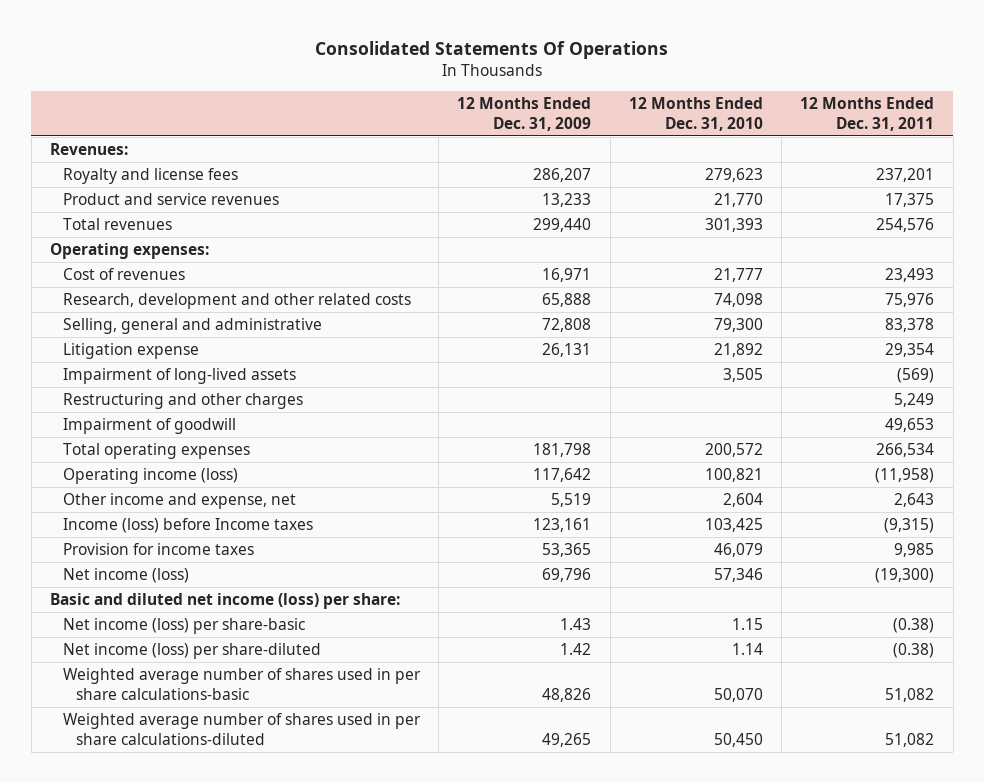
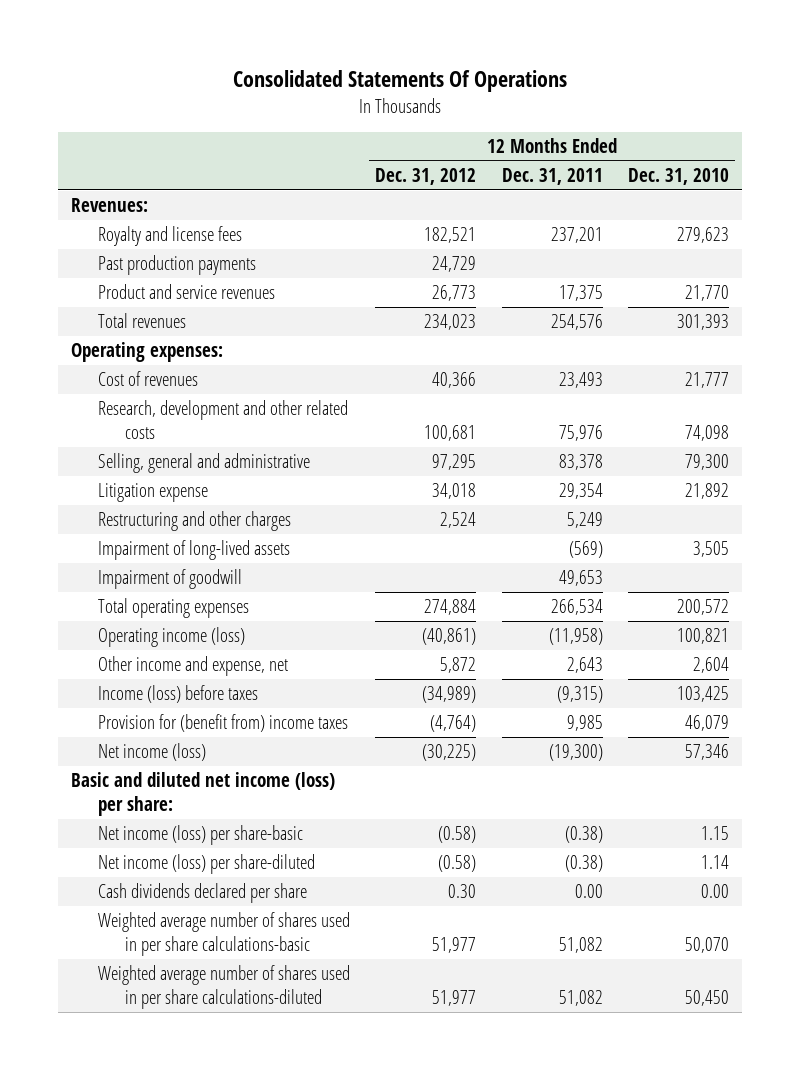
- | 12 Months Ended Dec. 31, 2009 | 12 Months Ended Dec. 31, 2010 | 12 Months Ended Dec. 31, 2011
+ | 12 Months Ended Dec. 31, 2012 | 12 Months Ended Dec. 31, 2011 | 12 Months Ended Dec. 31, 2010
+ Past production payments | 24,729 | |
moved down: Impairment of long-lived assets | | (569) | 3,505
- Income (loss) before Income taxes | 123,161 | 103,425 | (9,315)
- Provision for income taxes | 53,365 | 46,079 | 9,985
+ Income (loss) before taxes | (34,989) | (9,315) | 103,425
+ Provision for (benefit from) income taxes | (4,764) | 9,985 | 46,079
+ Cash dividends declared per share | 0.30 | 0.00 | 0.00

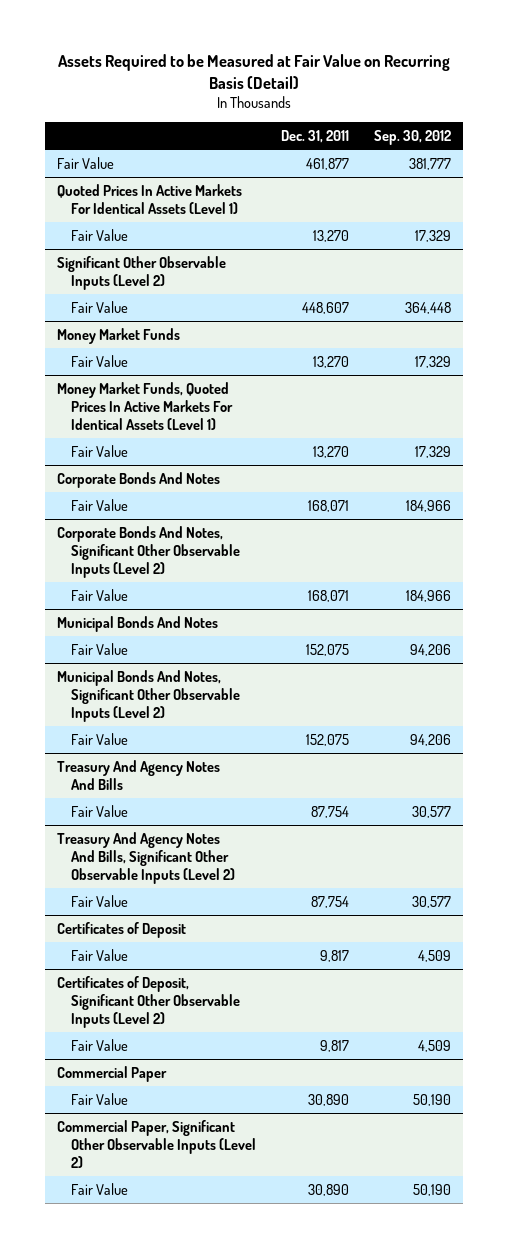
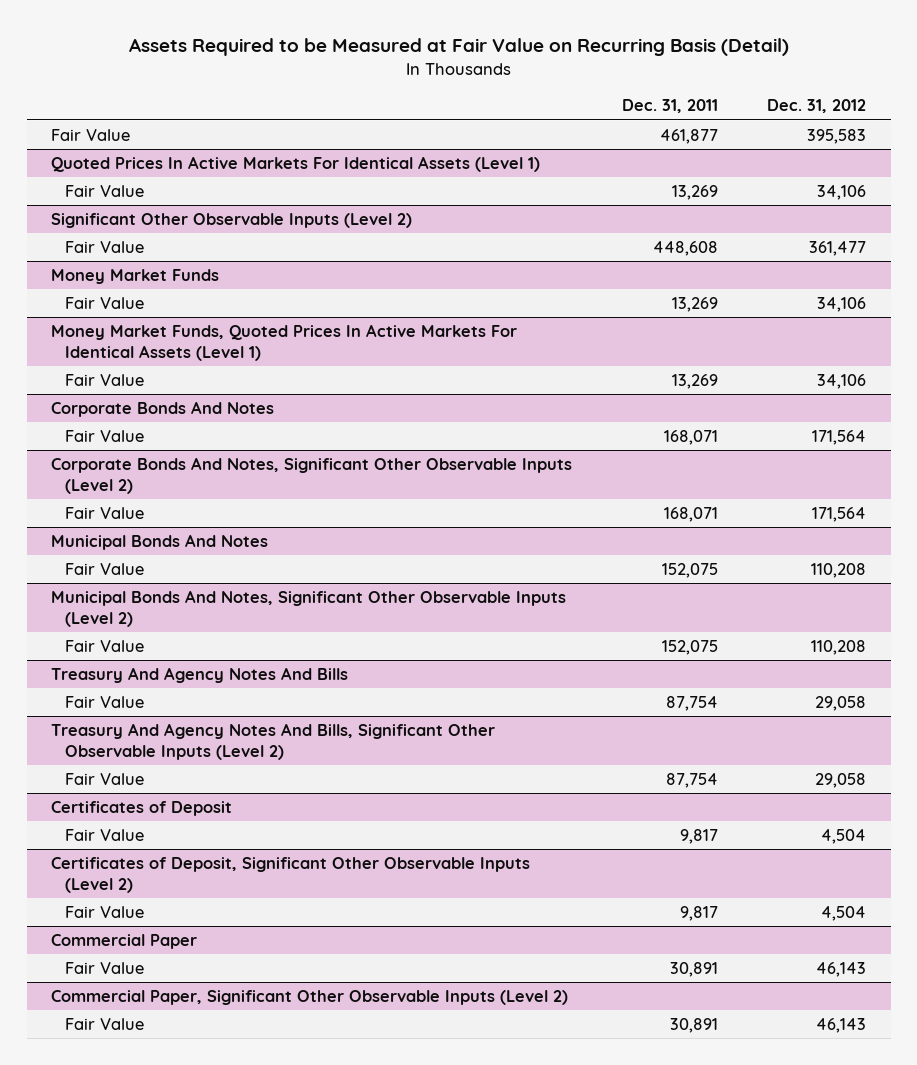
- | Dec. 31, 2011 | Sep. 30, 2012
+ | Dec. 31, 2011 | Dec. 31, 2012
@ Quoted Prices In Active Markets For Identical Assets (Level 1)
- Fair Value | 13,270 | 17,329
+ Fair Value | 13,269 | 34,106
@ Significant Other Observable Inputs (Level 2)
- Fair Value | 448,607 | 364,448
+ Fair Value | 448,608 | 361,477
@ Money Market Funds
- Fair Value | 13,270 | 17,329
+ Fair Value | 13,269 | 34,106
@ Money Market Funds, Quoted Prices In Active Markets For Identical Assets (Level 1)
- Fair Value | 13,270 | 17,329
+ Fair Value | 13,269 | 34,106
@ Commercial Paper
- Fair Value | 30,890 | 50,190
+ Fair Value | 30,891 | 46,143
@ Commercial Paper, Significant Other Observable Inputs (Level 2)
- Fair Value | 30,890 | 50,190
+ Fair Value | 30,891 | 46,143

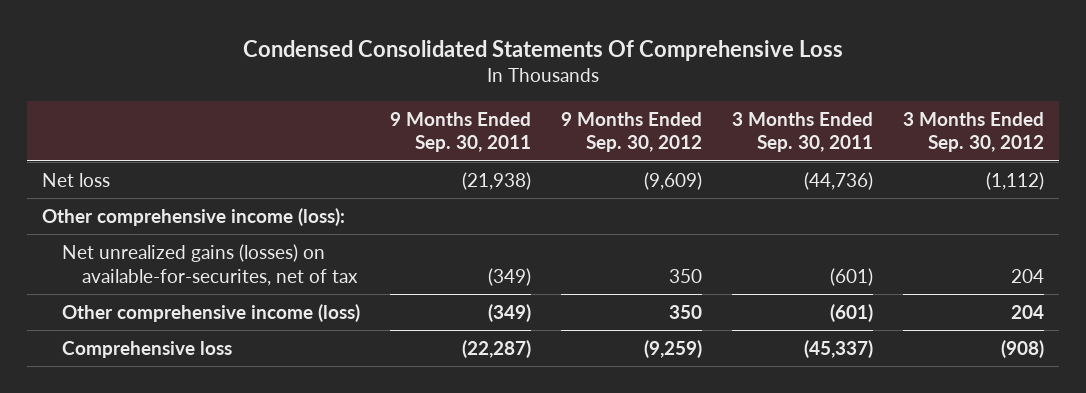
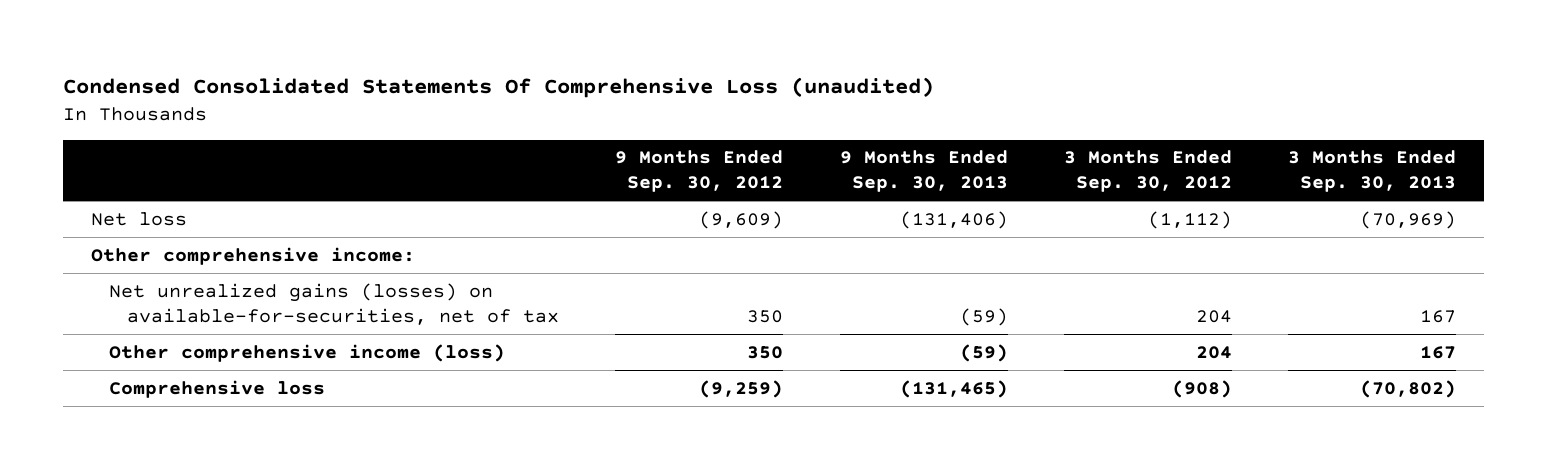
- Condensed Consolidated Statements Of Comprehensive Loss
+ Condensed Consolidated Statements Of Comprehensive Loss (unaudited)
- | 9 Months Ended Sep. 30, 2011 | 9 Months Ended Sep. 30, 2012 | 3 Months Ended Sep. 30, 2011 | 3 Months Ended Sep. 30, 2012
+ | 9 Months Ended Sep. 30, 2012 | 9 Months Ended Sep. 30, 2013 | 3 Months Ended Sep. 30, 2012 | 3 Months Ended Sep. 30, 2013
- Other comprehensive income (loss):
- Net unrealized gains (losses) on available-for-securites, net of tax | (349) | 350 | (601) | 204
+ Other comprehensive income:
+ Net unrealized gains (losses) on available-for-securities, net of tax | 350 | (59) | 204 | 167

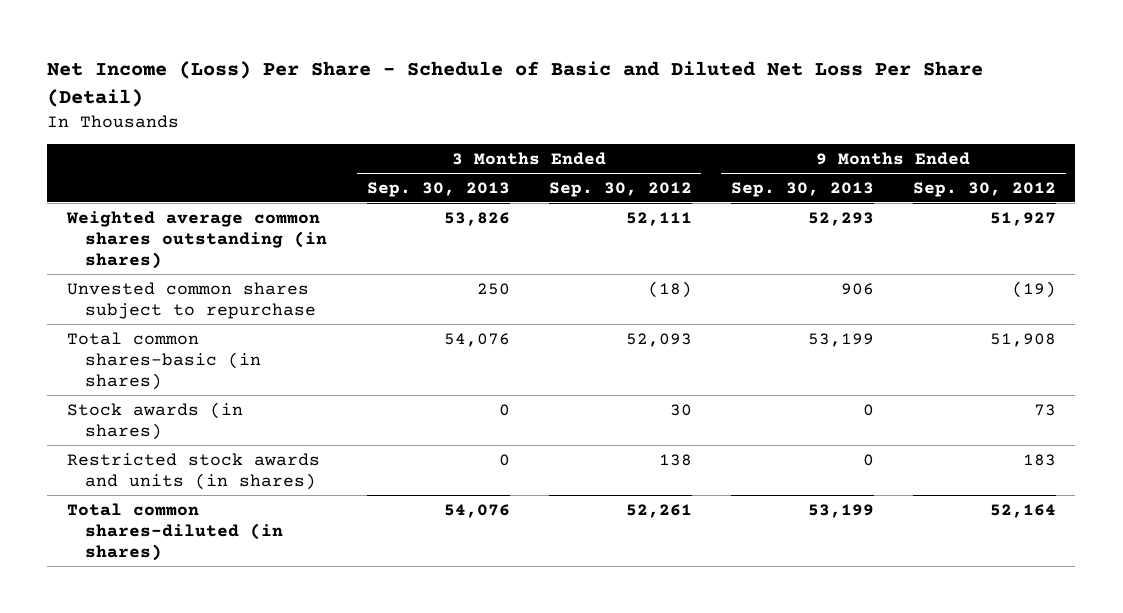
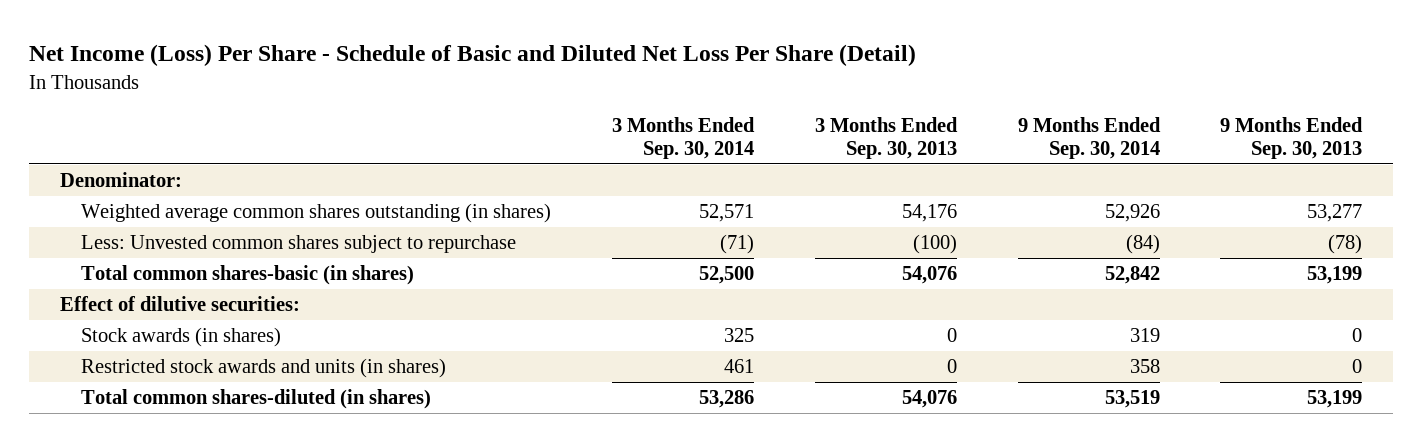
- | 3 Months Ended Sep. 30, 2013 | 3 Months Ended Sep. 30, 2012 | 9 Months Ended Sep. 30, 2013 | 9 Months Ended Sep. 30, 2012
+ | 3 Months Ended Sep. 30, 2014 | 3 Months Ended Sep. 30, 2013 | 9 Months Ended Sep. 30, 2014 | 9 Months Ended Sep. 30, 2013
- Weighted average common shares outstanding (in shares) | 53,826 | 52,111 | 52,293 | 51,927
- Unvested common shares subject to repurchase | 250 | (18) | 906 | (19)
+ Denominator:
+ Weighted average common shares outstanding (in shares) | 52,571 | 54,176 | 52,926 | 53,277
+ Less: Unvested common shares subject to repurchase | (71) | (100) | (84) | (78)
+ Effect of dilutive securities:

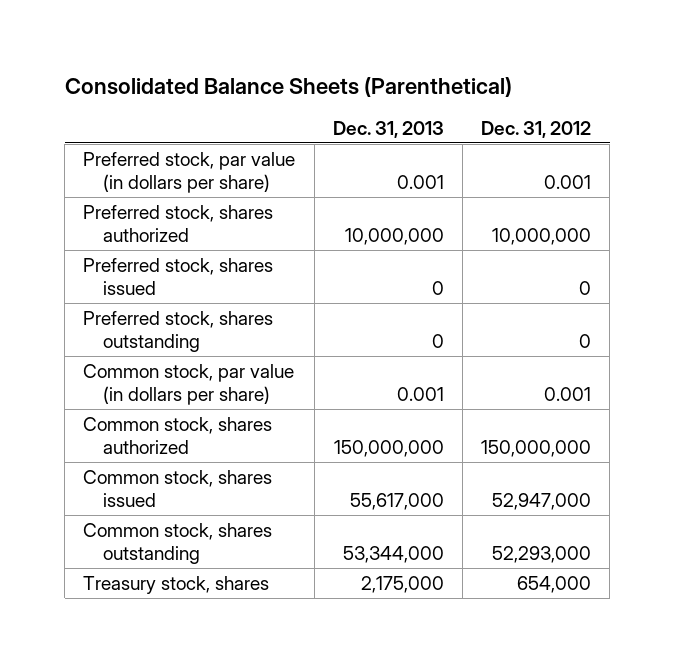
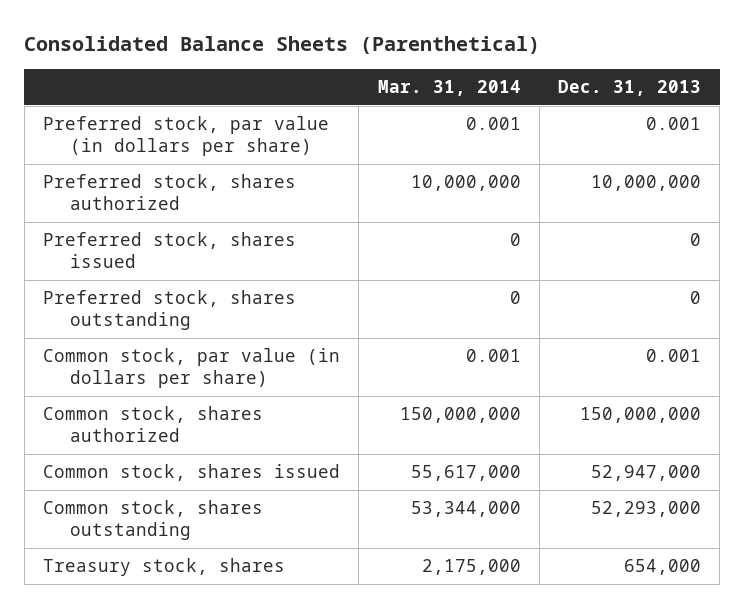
- | Dec. 31, 2013 | Dec. 31, 2012
+ | Mar. 31, 2014 | Dec. 31, 2013
- Common stock, shares issued | 55,617,000 | 52,947,000
- Common stock, shares outstanding | 53,344,000 | 52,293,000
- Treasury stock, shares | 2,175,000 | 654,000
+ Common stock, shares issued | 55,617,000 | 52,947,000
+ Common stock, shares outstanding | 53,344,000 | 52,293,000
+ Treasury stock, shares | 2,175,000 | 654,000

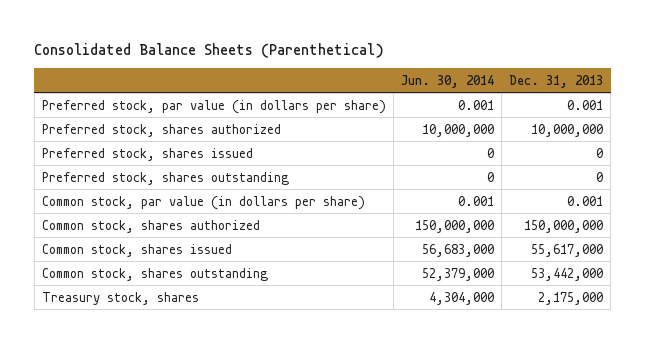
- | Mar. 31, 2014 | Dec. 31, 2013
+ | Jun. 30, 2014 | Dec. 31, 2013
- Common stock, shares issued | 55,617,000 | 52,947,000
- Common stock, shares outstanding | 53,344,000 | 52,293,000
- Treasury stock, shares | 2,175,000 | 654,000
+ Common stock, shares issued | 56,683,000 | 55,617,000
+ Common stock, shares outstanding | 52,379,000 | 53,442,000
+ Treasury stock, shares | 4,304,000 | 2,175,000

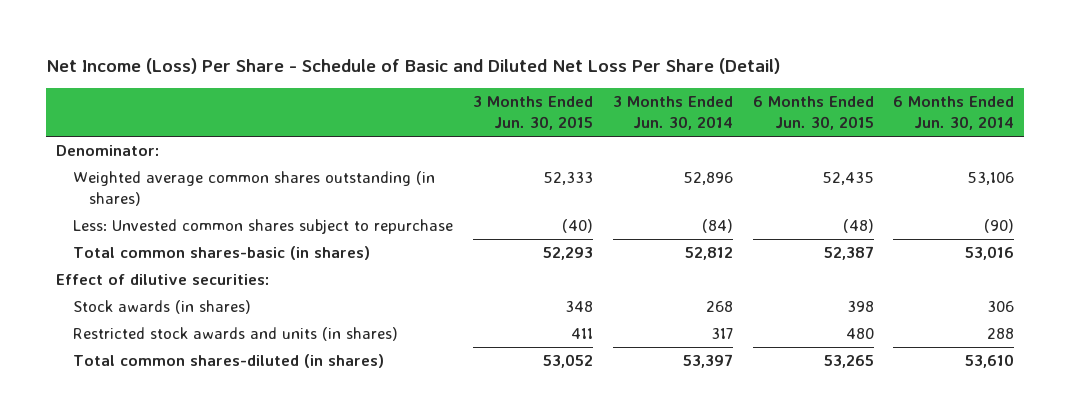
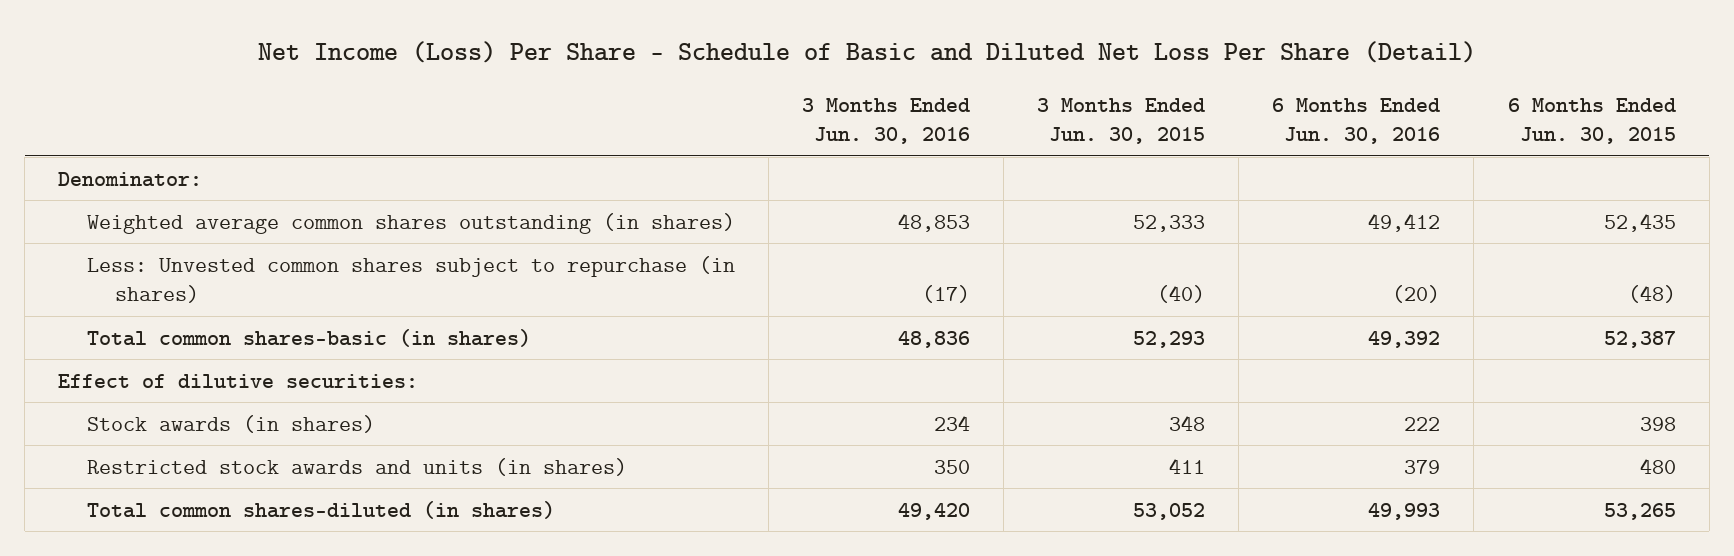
- | 3 Months Ended Jun. 30, 2015 | 3 Months Ended Jun. 30, 2014 | 6 Months Ended Jun. 30, 2015 | 6 Months Ended Jun. 30, 2014
+ | 3 Months Ended Jun. 30, 2016 | 3 Months Ended Jun. 30, 2015 | 6 Months Ended Jun. 30, 2016 | 6 Months Ended Jun. 30, 2015
- Less: Unvested common shares subject to repurchase | (40) | (84) | (48) | (90)
+ Less: Unvested common shares subject to repurchase (in shares) | (17) | (40) | (20) | (48)

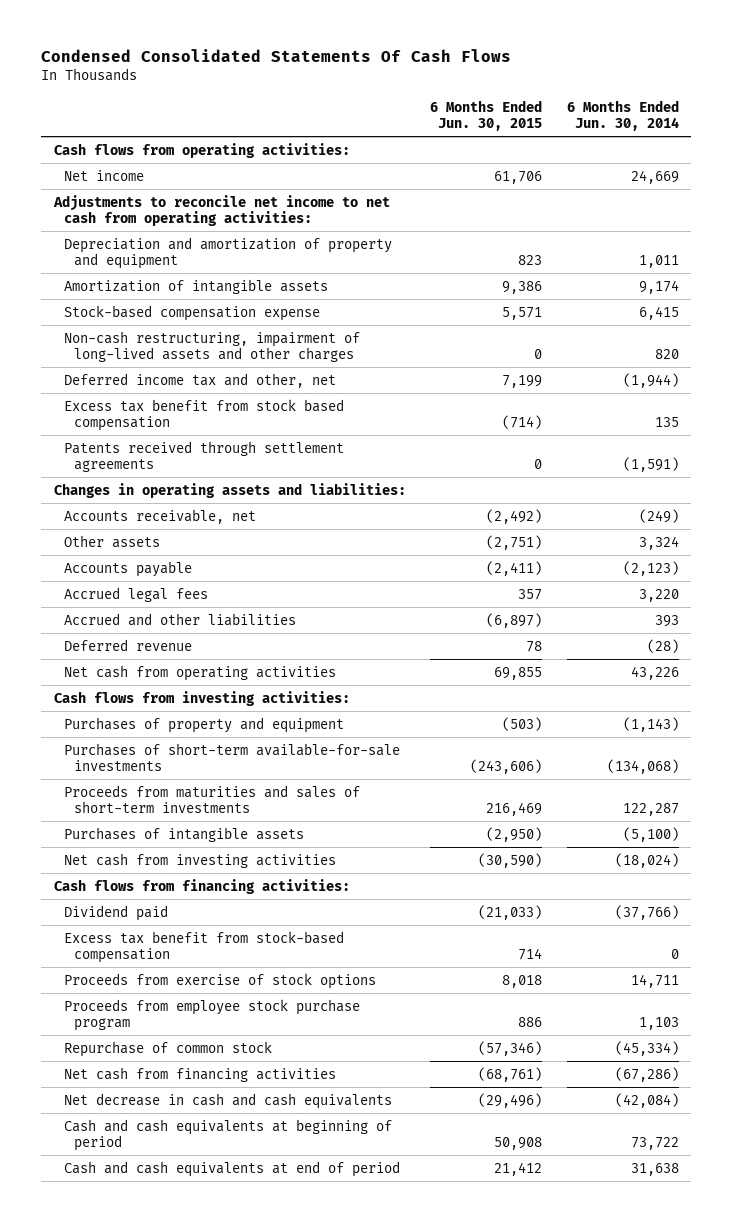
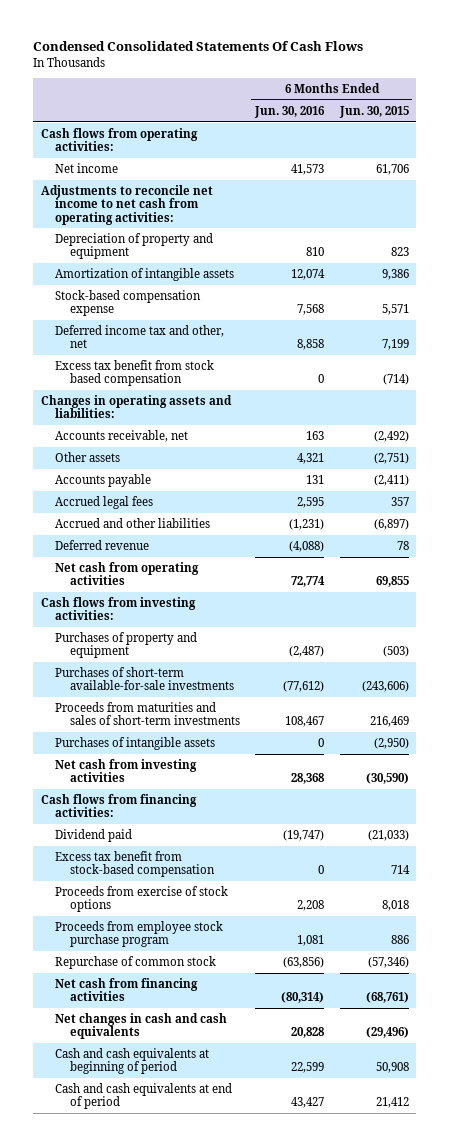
- | 6 Months Ended Jun. 30, 2015 | 6 Months Ended Jun. 30, 2014
+ | 6 Months Ended Jun. 30, 2016 | 6 Months Ended Jun. 30, 2015
- Depreciation and amortization of property and equipment | 823 | 1,011
+ Depreciation of property and equipment | 810 | 823
- Non-cash restructuring, impairment of long-lived assets and other charges | 0 | 820
- Patents received through settlement agreements | 0 | (1,591)
- Net decrease in cash and cash equivalents | (29,496) | (42,084)
+ Net changes in cash and cash equivalents | 20,828 | (29,496)

